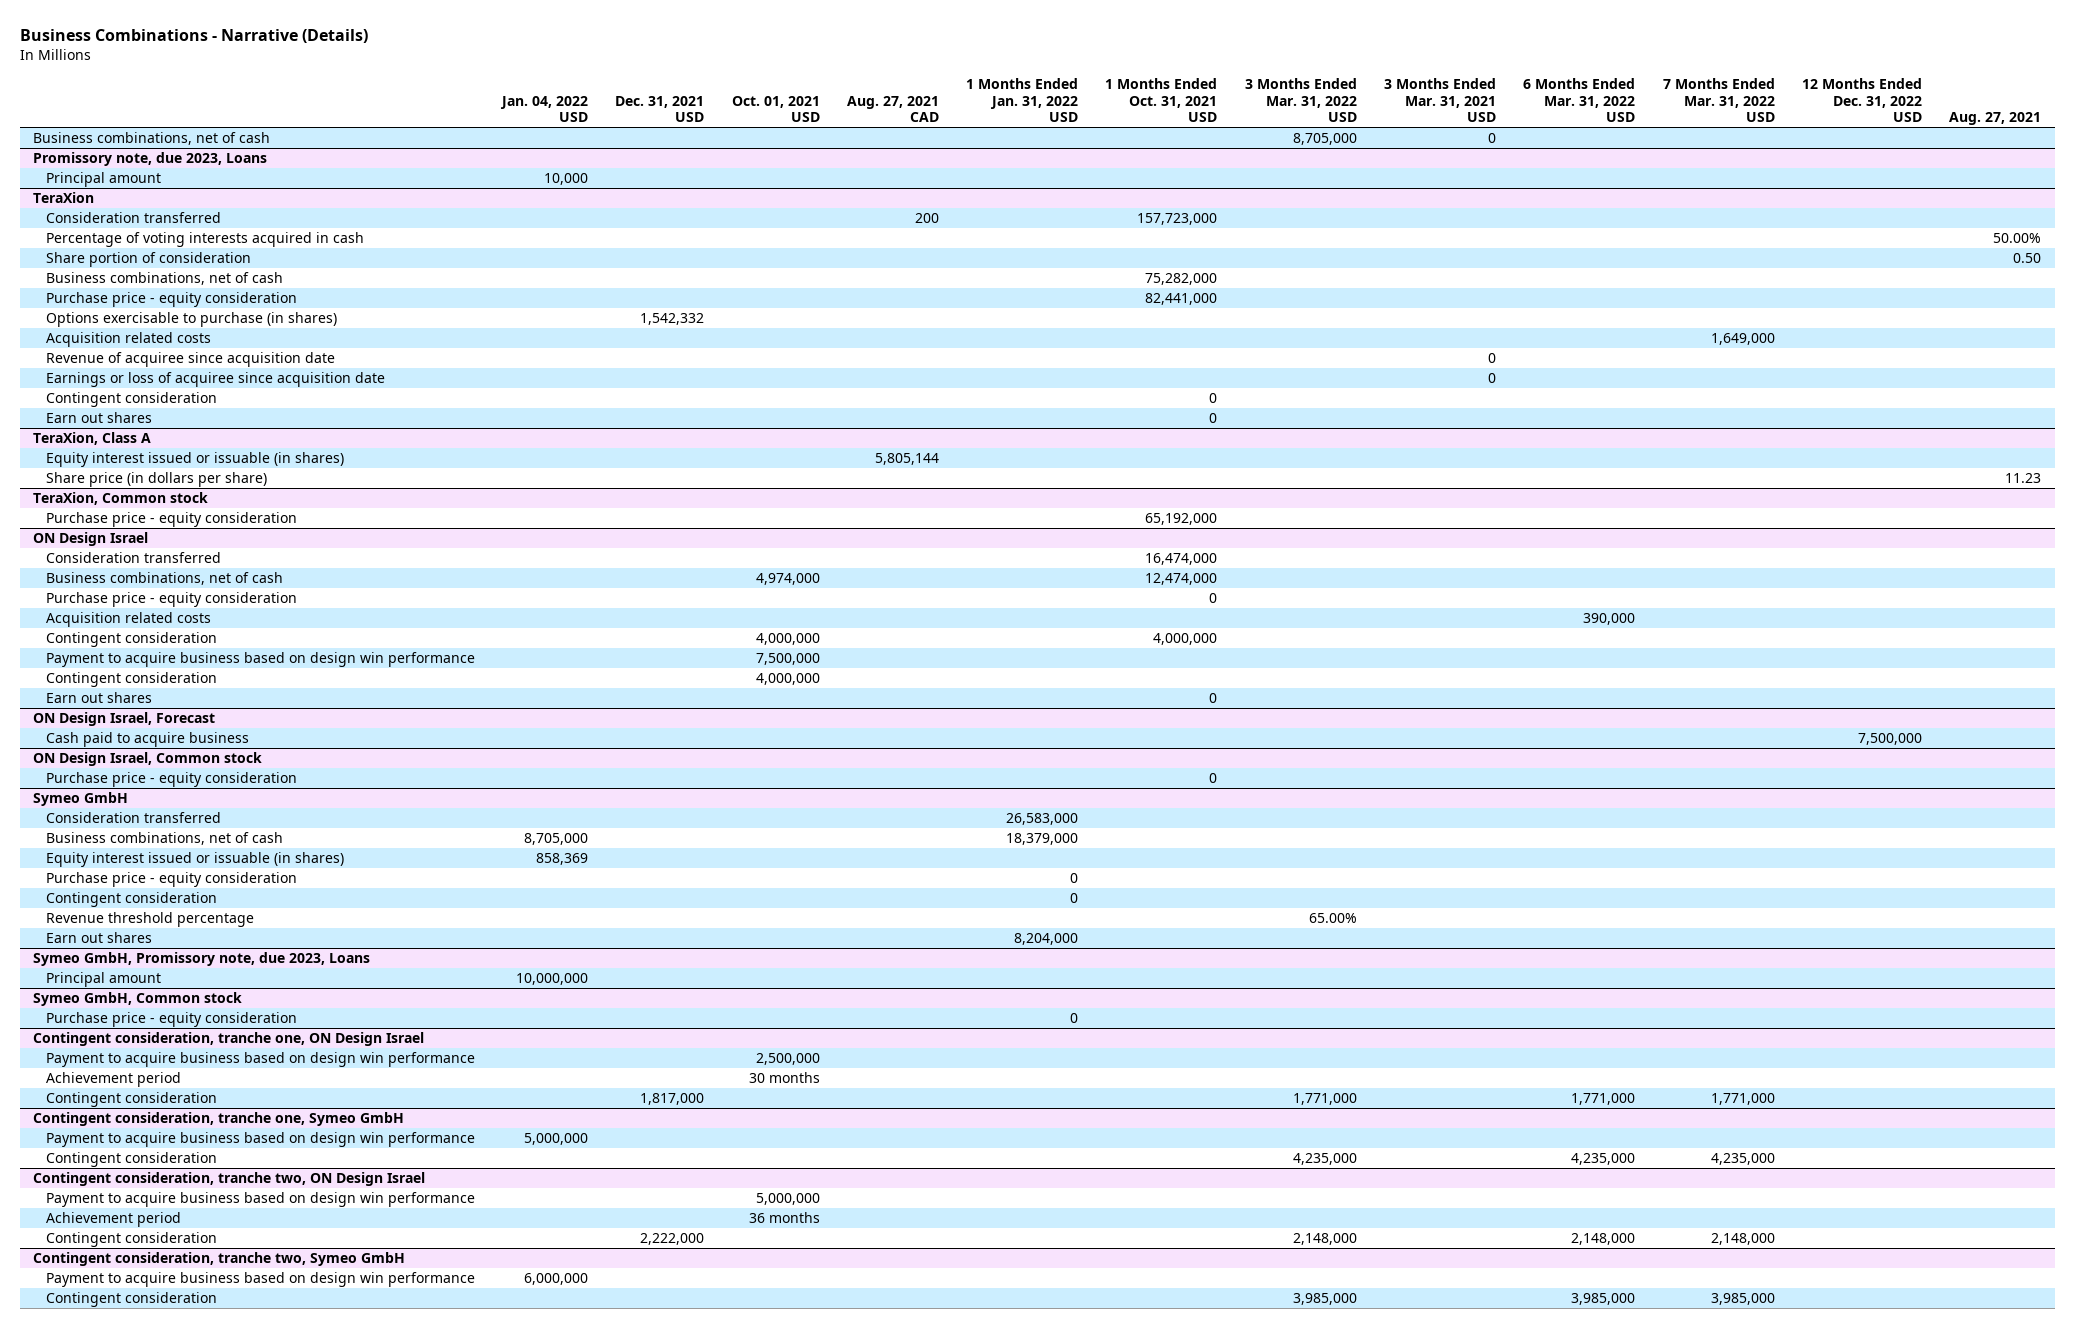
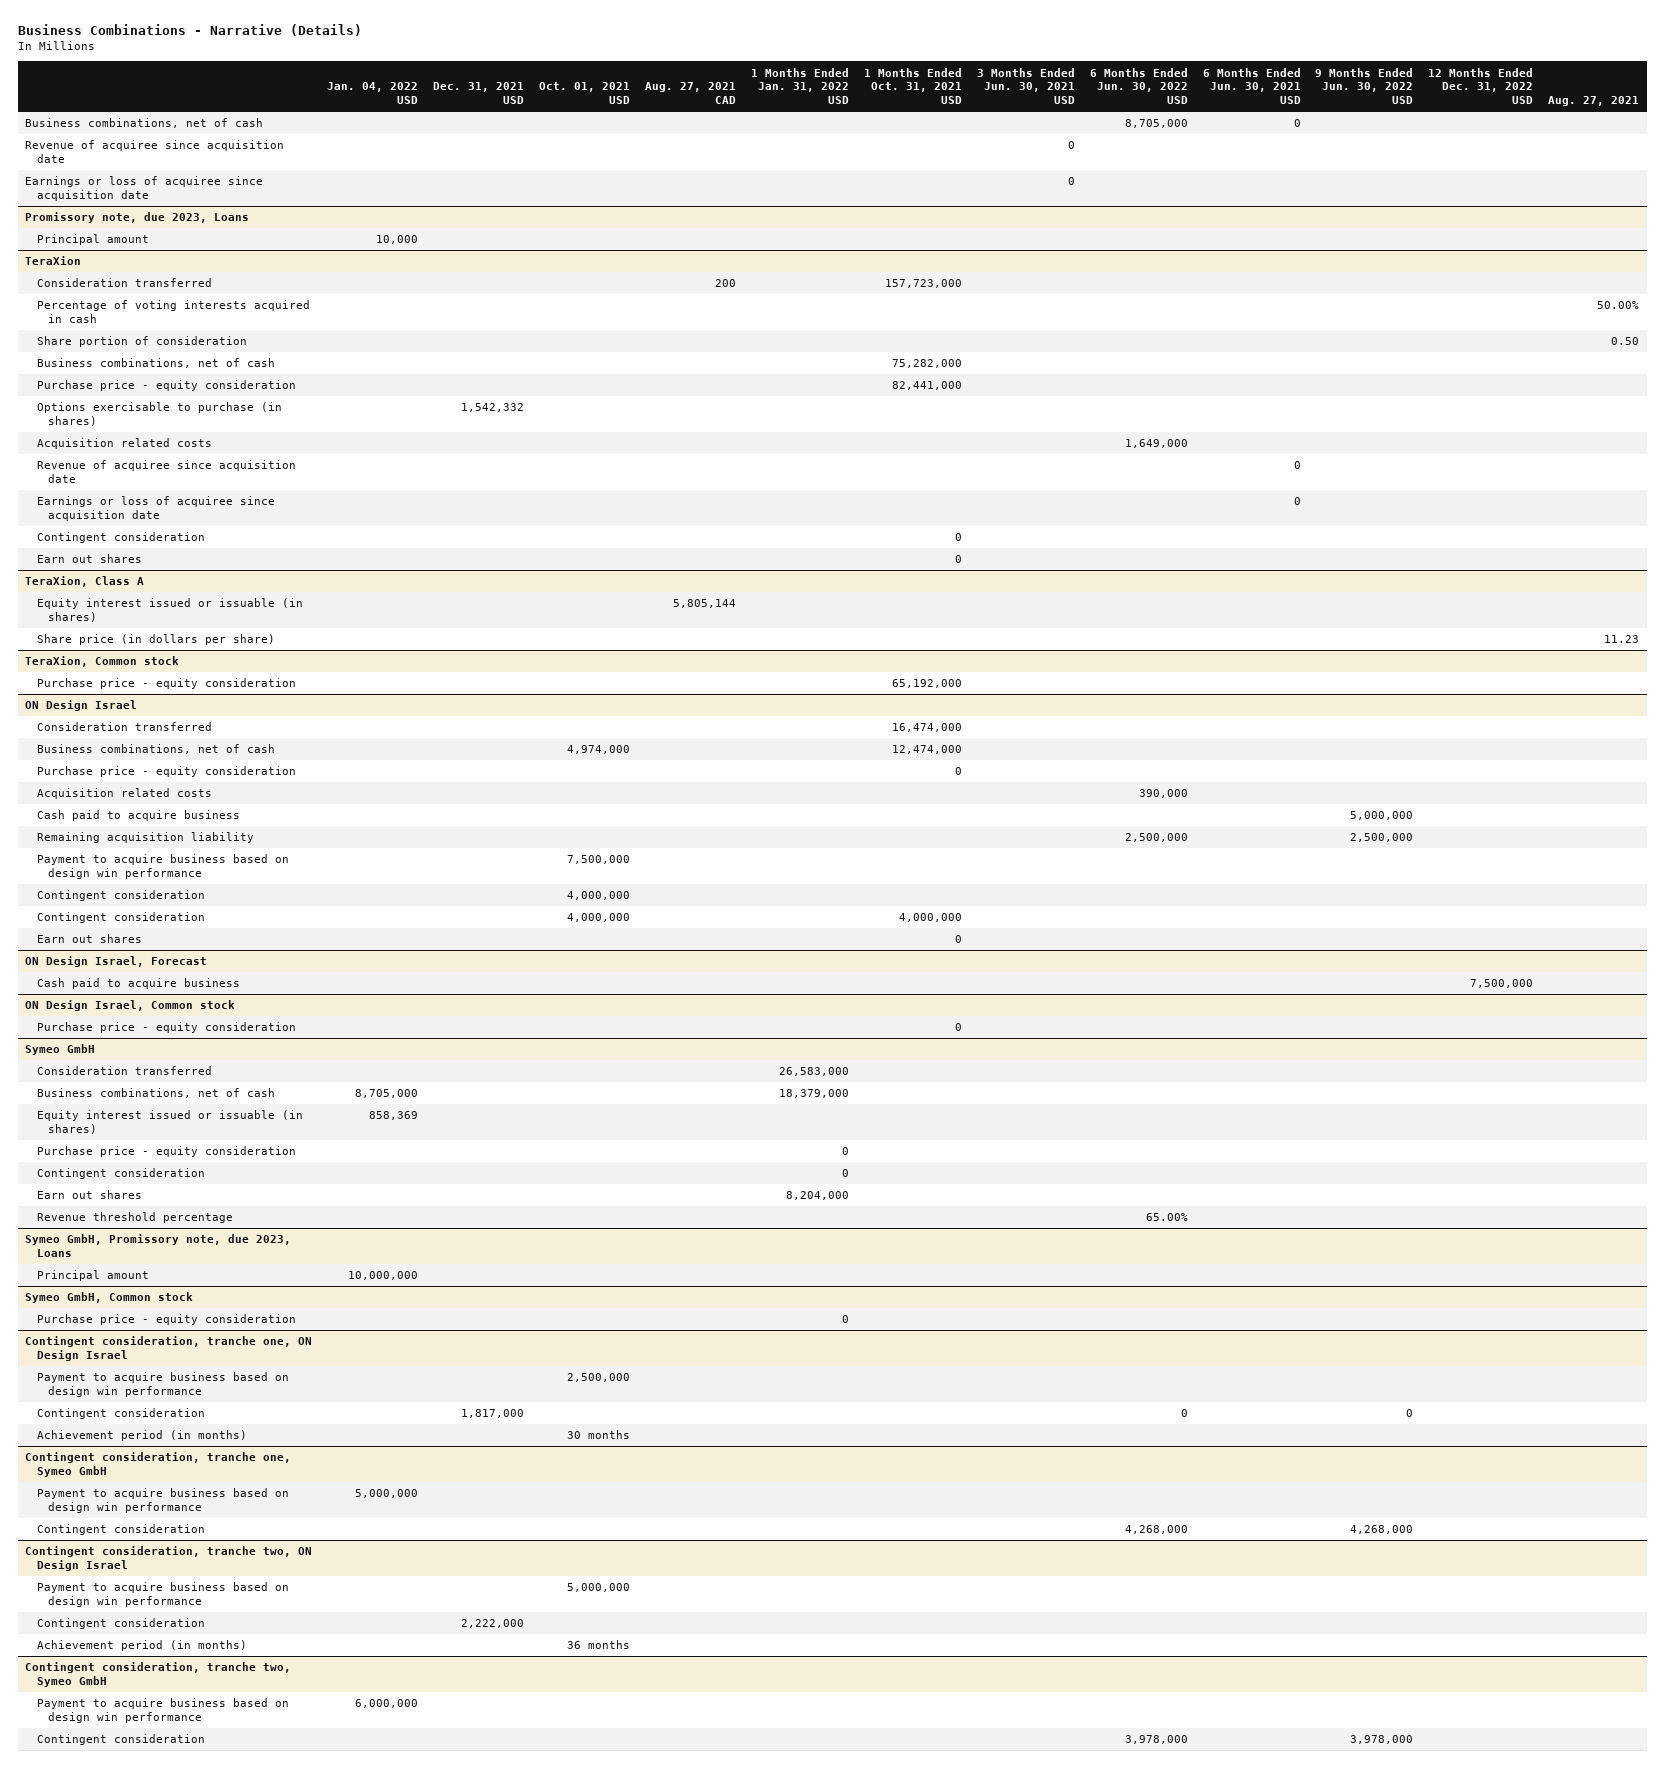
- | Jan. 04, 2022 USD | Dec. 31, 2021 USD | Oct. 01, 2021 USD | Aug. 27, 2021 CAD | 1 Months Ended Jan. 31, 2022 USD | 1 Months Ended Oct. 31, 2021 USD | 3 Months Ended Mar. 31, 2022 USD | 3 Months Ended Mar. 31, 2021 USD | 6 Months Ended Mar. 31, 2022 USD | 7 Months Ended Mar. 31, 2022 USD | 12 Months Ended Dec. 31, 2022 USD | Aug. 27, 2021
+ | Jan. 04, 2022 USD | Dec. 31, 2021 USD | Oct. 01, 2021 USD | Aug. 27, 2021 CAD | 1 Months Ended Jan. 31, 2022 USD | 1 Months Ended Oct. 31, 2021 USD | 3 Months Ended Jun. 30, 2021 USD | 6 Months Ended Jun. 30, 2022 USD | 6 Months Ended Jun. 30, 2021 USD | 9 Months Ended Jun. 30, 2022 USD | 12 Months Ended Dec. 31, 2022 USD | Aug. 27, 2021
+ Revenue of acquiree since acquisition date | | | | | | | 0 | | | | |
+ Earnings or loss of acquiree since acquisition date | | | | | | | 0 | | | | |
@ ON Design Israel
+ Cash paid to acquire business | | | | | | | | | | 5,000,000 | |
+ Remaining acquisition liability | | | | | | | | 2,500,000 | | 2,500,000 | |
moved down: Contingent consideration | | | 4,000,000 | | | 4,000,000 | | | | | |
@ Symeo GmbH
moved down: Revenue threshold percentage | | | | | | | | 65.00% | | | |
@ Contingent consideration, tranche one, ON Design Israel
- Achievement period | | | 30 months | | | | | | | | |
+ Achievement period (in months) | | | 30 months | | | | | | | | |
@ Contingent consideration, tranche two, ON Design Israel
- Achievement period | | | 36 months | | | | | | | | |
+ Achievement period (in months) | | | 36 months | | | | | | | | |

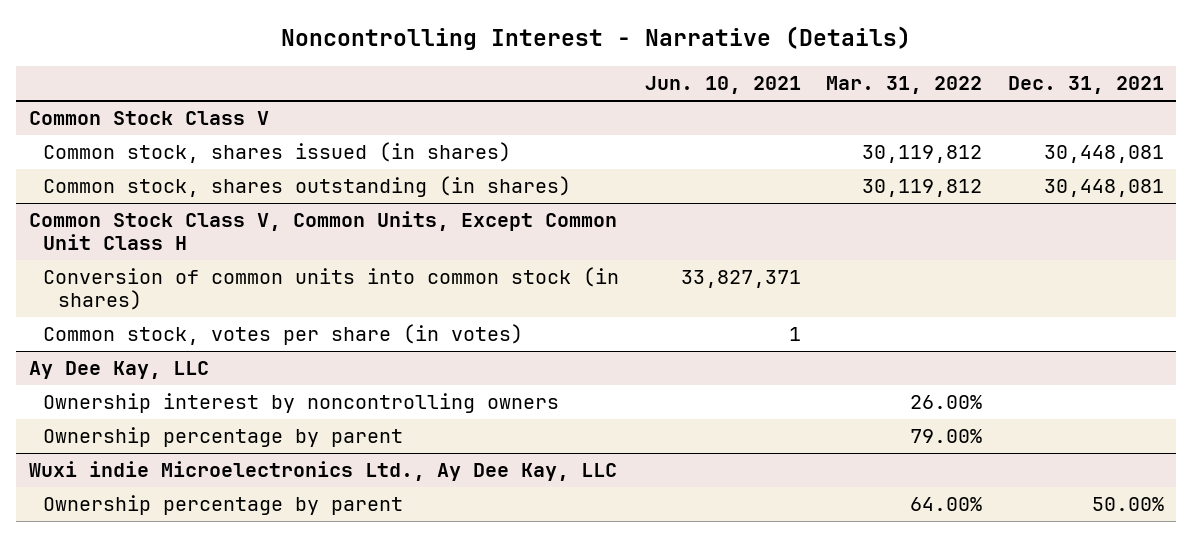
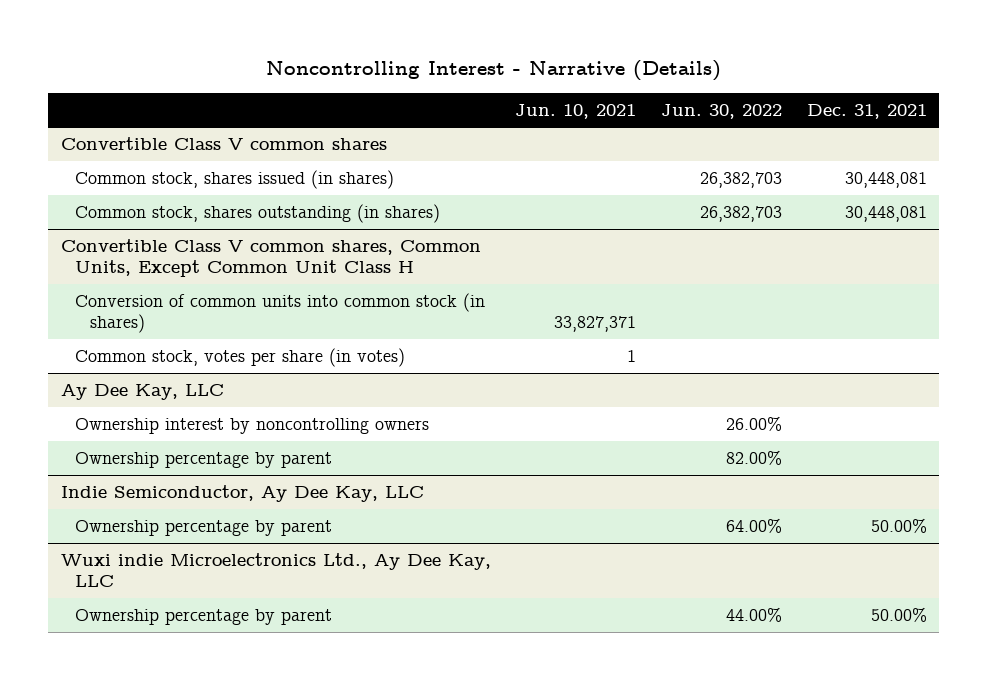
- | Jun. 10, 2021 | Mar. 31, 2022 | Dec. 31, 2021
+ | Jun. 10, 2021 | Jun. 30, 2022 | Dec. 31, 2021
- Common Stock Class V
+ Convertible Class V common shares
- Common Stock Class V, Common Units, Except Common Unit Class H
+ Convertible Class V common shares, Common Units, Except Common Unit Class H
+ Indie Semiconductor, Ay Dee Kay, LLC
+ Ownership percentage by parent | | 64.00% | 50.00%

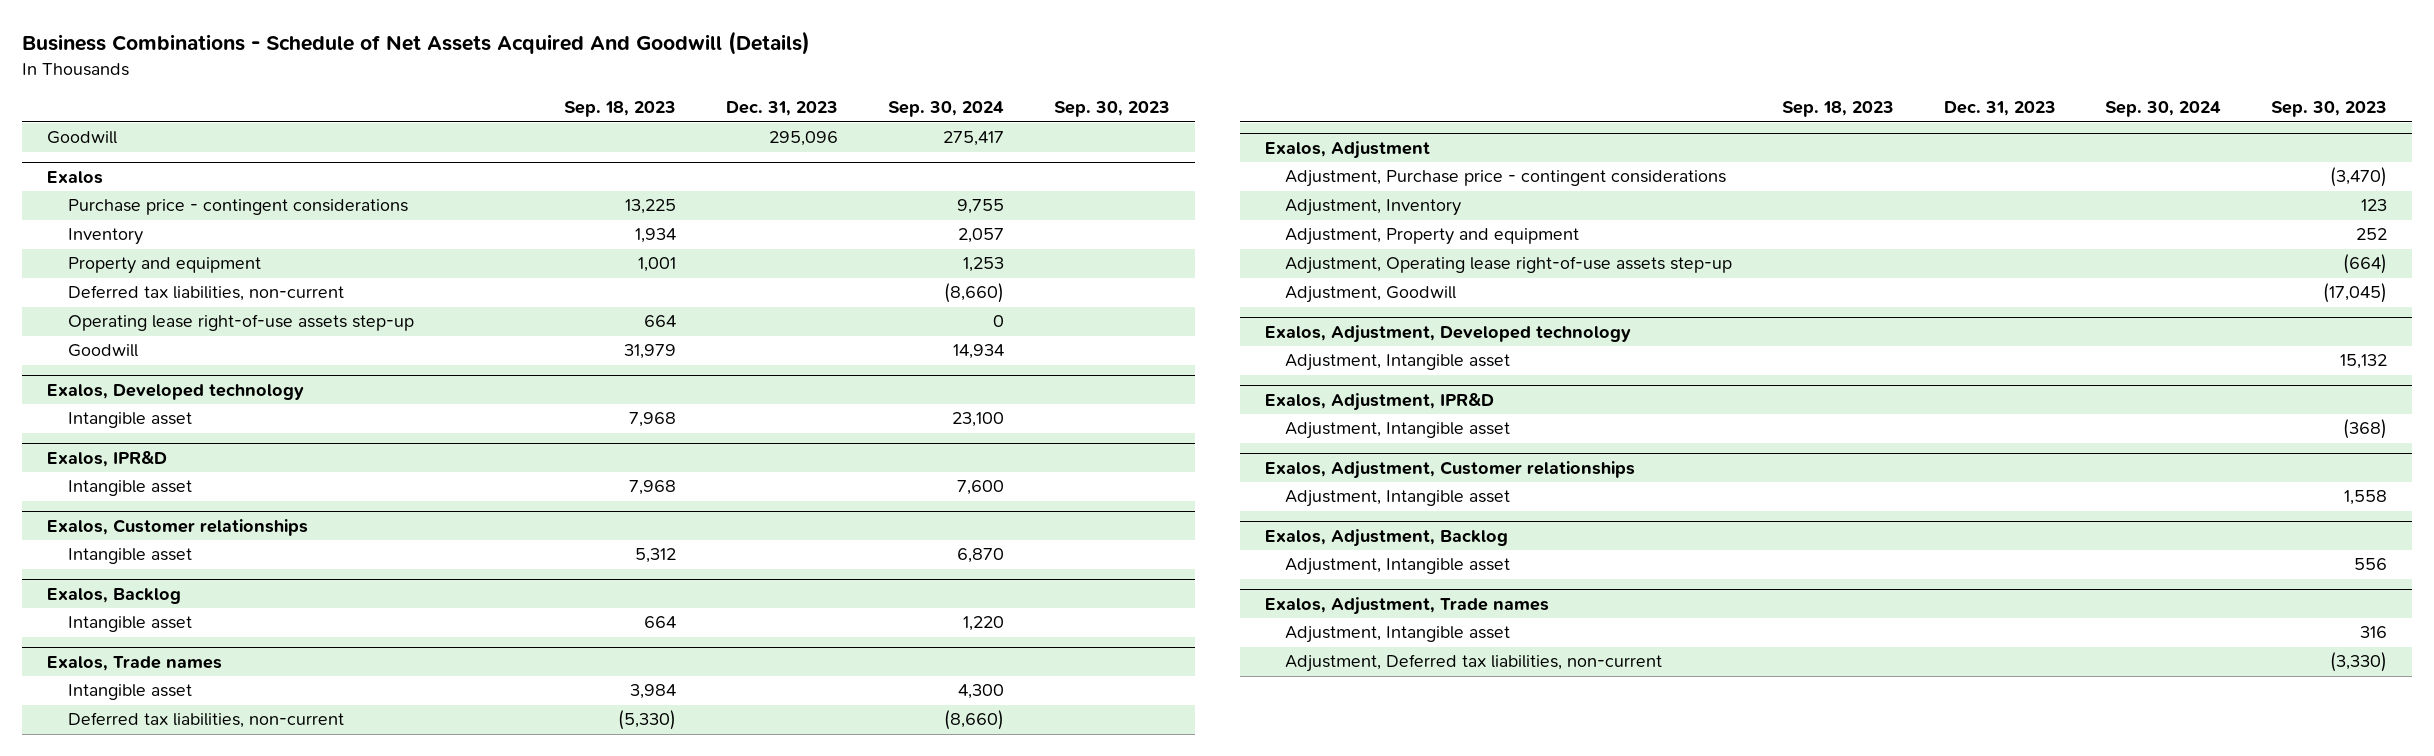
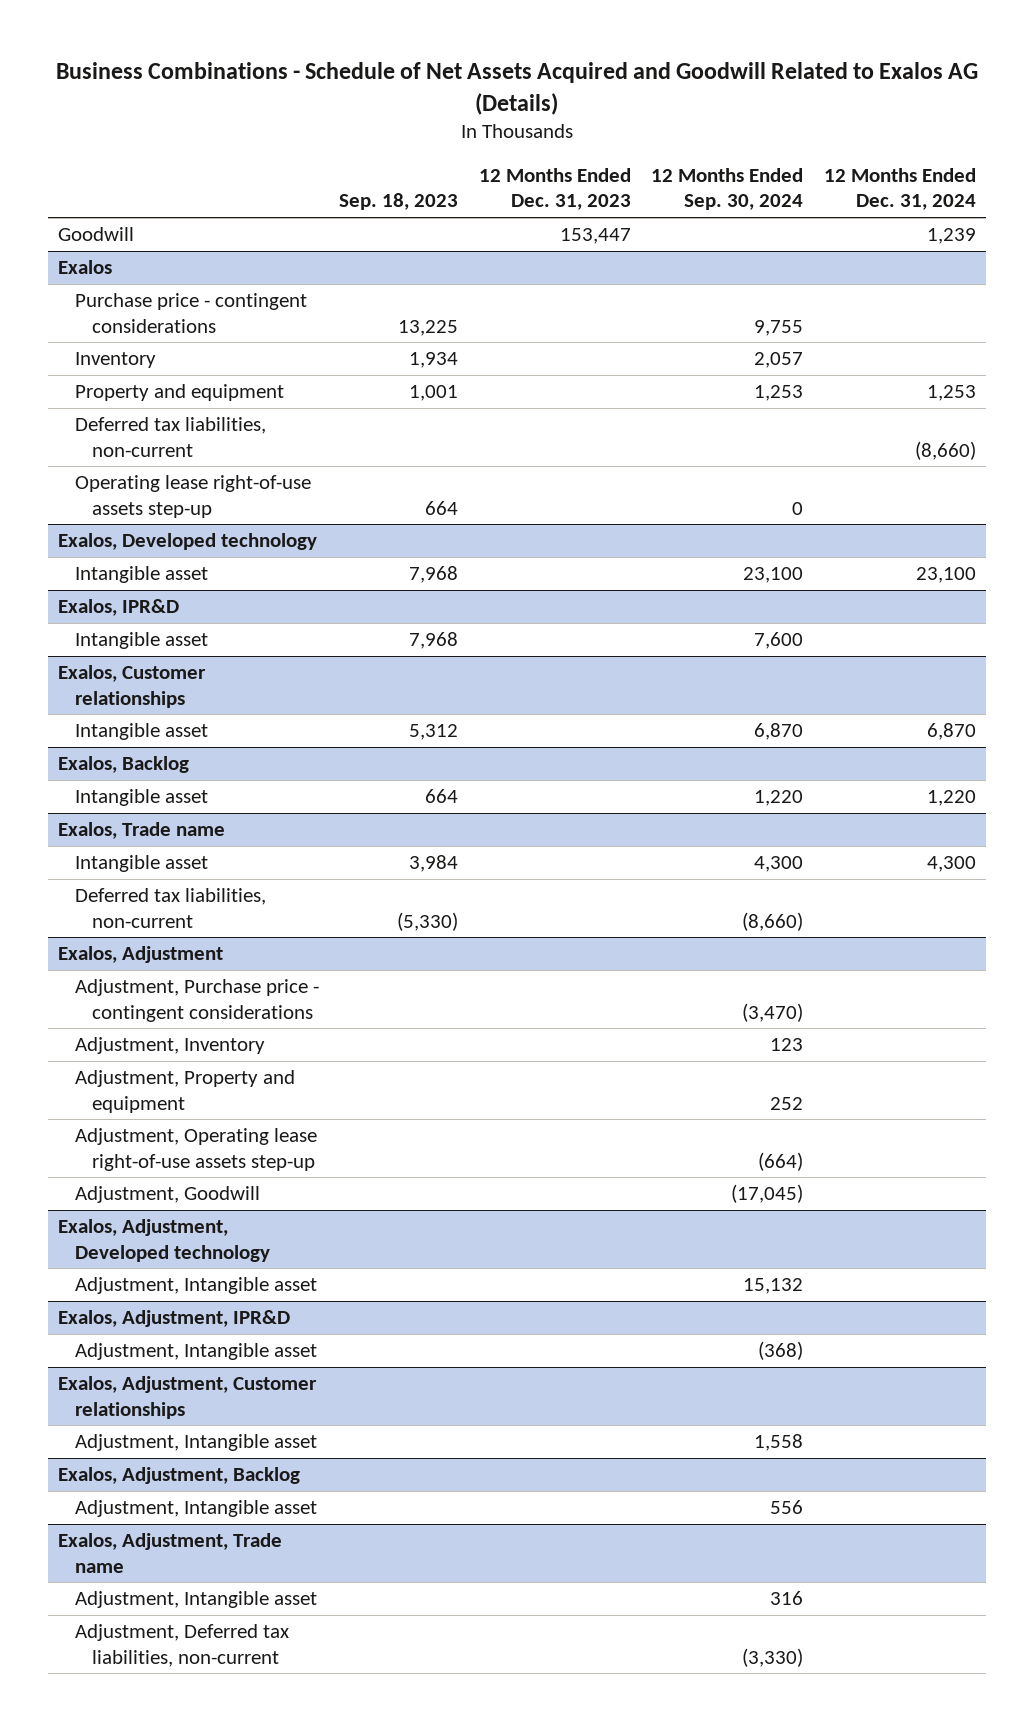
- Business Combinations - Schedule of Net Assets Acquired And Goodwill (Details)
+ Business Combinations - Schedule of Net Assets Acquired and Goodwill Related to Exalos AG (Details)
- | Sep. 18, 2023 | Dec. 31, 2023 | Sep. 30, 2024 | Sep. 30, 2023
+ | Sep. 18, 2023 | 12 Months Ended Dec. 31, 2023 | 12 Months Ended Sep. 30, 2024 | 12 Months Ended Dec. 31, 2024
@ Exalos
- Goodwill | 31,979 | | 14,934 |
- Exalos, Trade names
+ Exalos, Trade name
- Exalos, Adjustment, Trade names
+ Exalos, Adjustment, Trade name

